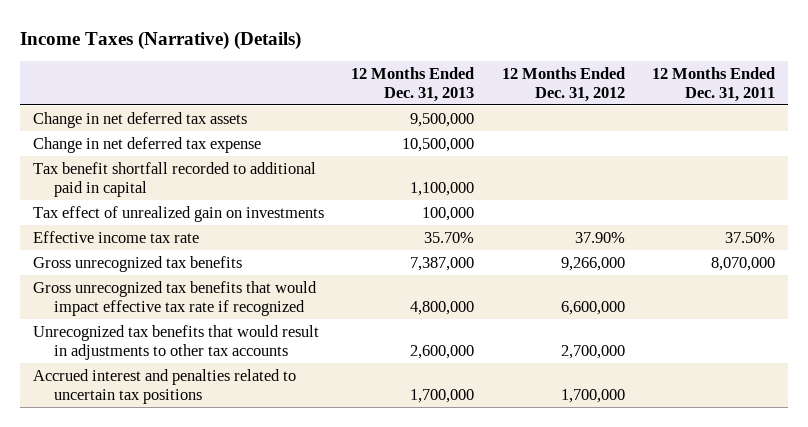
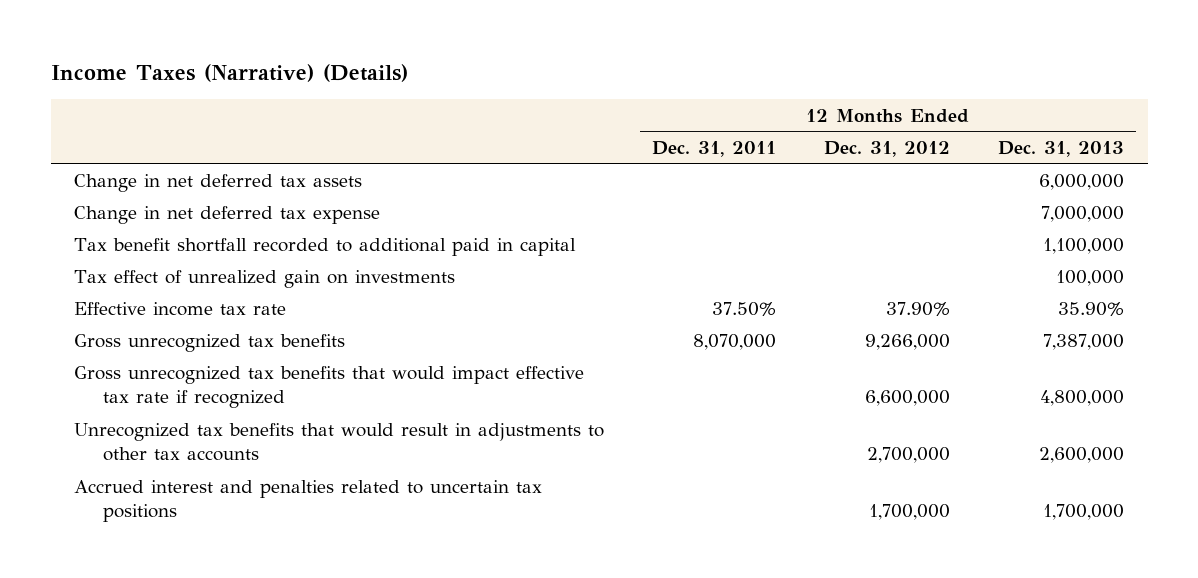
- | 12 Months Ended Dec. 31, 2013 | 12 Months Ended Dec. 31, 2012 | 12 Months Ended Dec. 31, 2011
+ | 12 Months Ended Dec. 31, 2011 | 12 Months Ended Dec. 31, 2012 | 12 Months Ended Dec. 31, 2013
- Change in net deferred tax assets | 9,500,000 | |
- Change in net deferred tax expense | 10,500,000 | |
+ Change in net deferred tax assets | | | 6,000,000
+ Change in net deferred tax expense | | | 7,000,000
- Effective income tax rate | 35.70% | 37.90% | 37.50%
+ Effective income tax rate | 37.50% | 37.90% | 35.90%

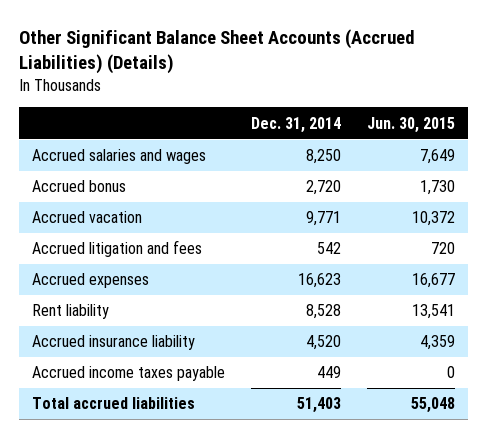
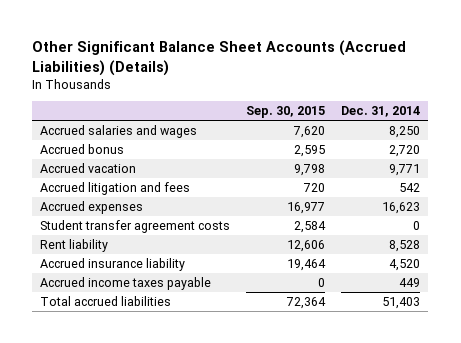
- | Dec. 31, 2014 | Jun. 30, 2015
+ | Sep. 30, 2015 | Dec. 31, 2014
+ Student transfer agreement costs | 2,584 | 0

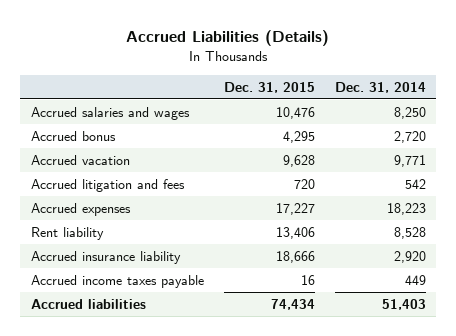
- Other Significant Balance Sheet Accounts (Accrued Liabilities) (Details)
+ Accrued Liabilities (Details)
- | Sep. 30, 2015 | Dec. 31, 2014
+ | Dec. 31, 2015 | Dec. 31, 2014
- Accrued expenses | 16,977 | 16,623
- Student transfer agreement costs | 2,584 | 0
+ Accrued expenses | 17,227 | 18,223
- Accrued insurance liability | 19,464 | 4,520
+ Accrued insurance liability | 18,666 | 2,920
- Total accrued liabilities | 72,364 | 51,403
+ Accrued liabilities | 74,434 | 51,403

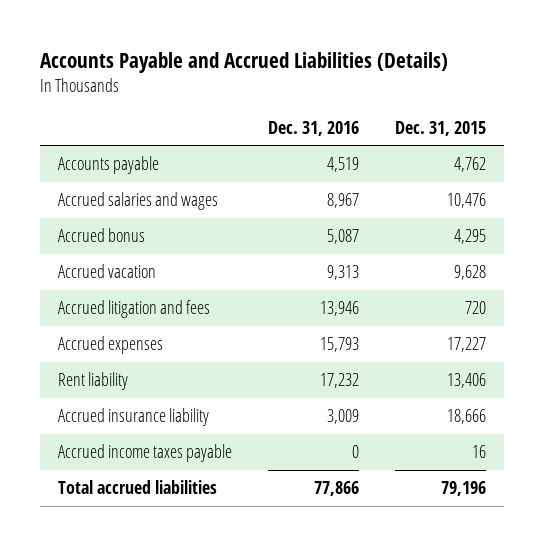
- Accrued Liabilities (Details)
+ Accounts Payable and Accrued Liabilities (Details)
- | Dec. 31, 2015 | Dec. 31, 2014
+ | Dec. 31, 2016 | Dec. 31, 2015
+ Accounts payable | 4,519 | 4,762
- Accrued liabilities | 74,434 | 51,403
+ Total accrued liabilities | 77,866 | 79,196

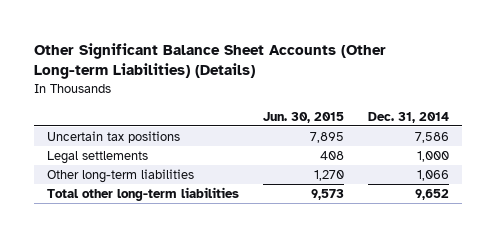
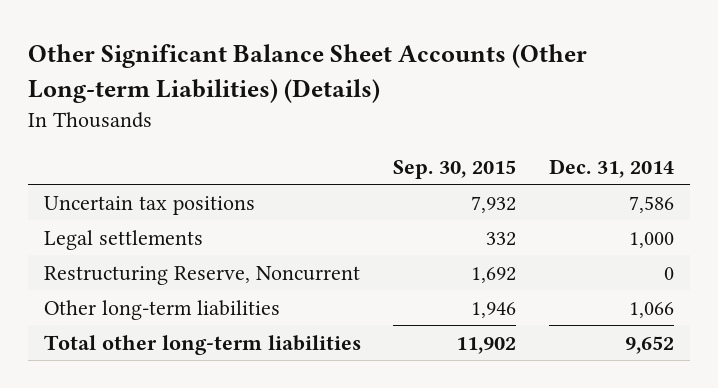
- | Jun. 30, 2015 | Dec. 31, 2014
+ | Sep. 30, 2015 | Dec. 31, 2014
+ Restructuring Reserve, Noncurrent | 1,692 | 0

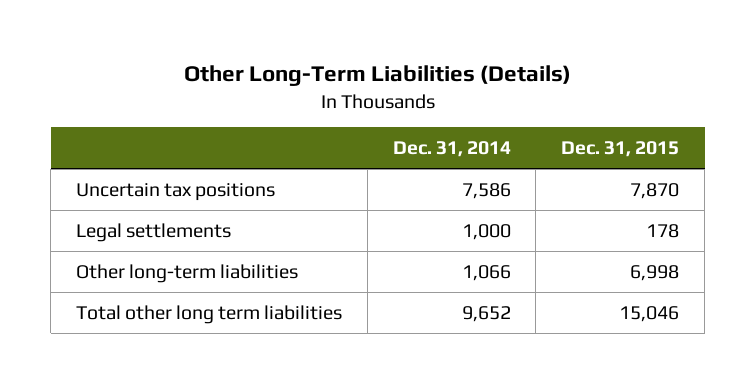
- Other Significant Balance Sheet Accounts (Other Long-term Liabilities) (Details)
+ Other Long-Term Liabilities (Details)
- | Sep. 30, 2015 | Dec. 31, 2014
+ | Dec. 31, 2014 | Dec. 31, 2015
- Restructuring Reserve, Noncurrent | 1,692 | 0
- Total other long-term liabilities | 11,902 | 9,652
+ Total other long term liabilities | 9,652 | 15,046

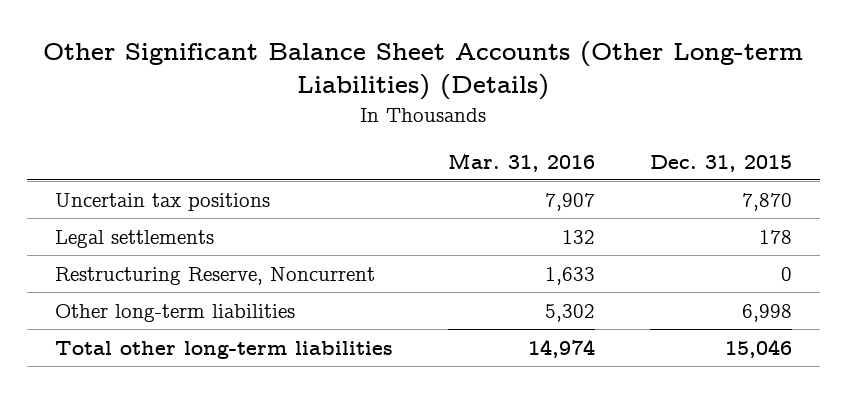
- Other Long-Term Liabilities (Details)
+ Other Significant Balance Sheet Accounts (Other Long-term Liabilities) (Details)
- | Dec. 31, 2014 | Dec. 31, 2015
+ | Mar. 31, 2016 | Dec. 31, 2015
+ Restructuring Reserve, Noncurrent | 1,633 | 0
- Total other long term liabilities | 9,652 | 15,046
+ Total other long-term liabilities | 14,974 | 15,046

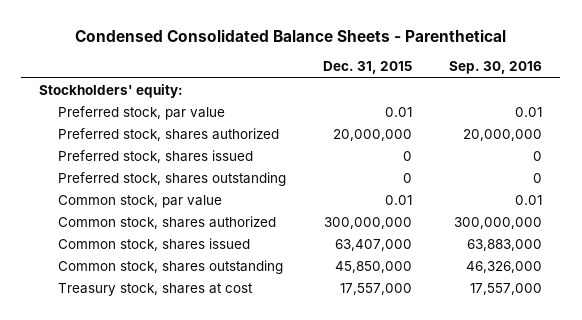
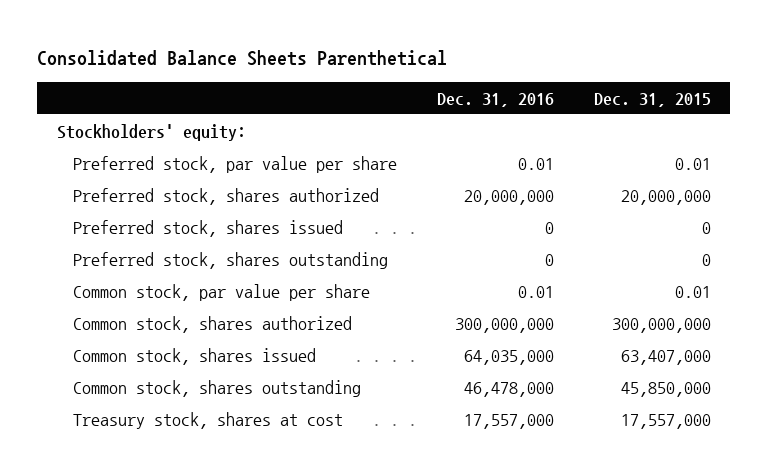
- Condensed Consolidated Balance Sheets - Parenthetical
+ Consolidated Balance Sheets Parenthetical
- | Dec. 31, 2015 | Sep. 30, 2016
+ | Dec. 31, 2016 | Dec. 31, 2015
- Preferred stock, par value | 0.01 | 0.01
+ Preferred stock, par value per share | 0.01 | 0.01
- Common stock, par value | 0.01 | 0.01
+ Common stock, par value per share | 0.01 | 0.01

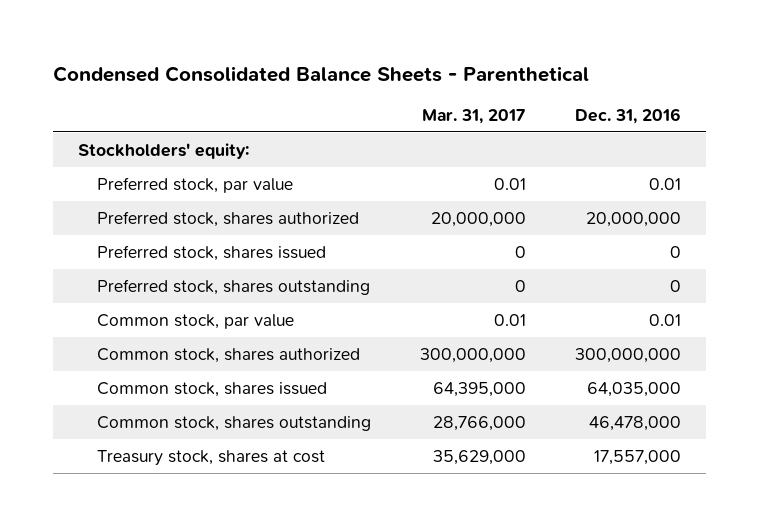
- Consolidated Balance Sheets Parenthetical
+ Condensed Consolidated Balance Sheets - Parenthetical
- | Dec. 31, 2016 | Dec. 31, 2015
+ | Mar. 31, 2017 | Dec. 31, 2016
- Preferred stock, par value per share | 0.01 | 0.01
+ Preferred stock, par value | 0.01 | 0.01
- Common stock, par value per share | 0.01 | 0.01
+ Common stock, par value | 0.01 | 0.01

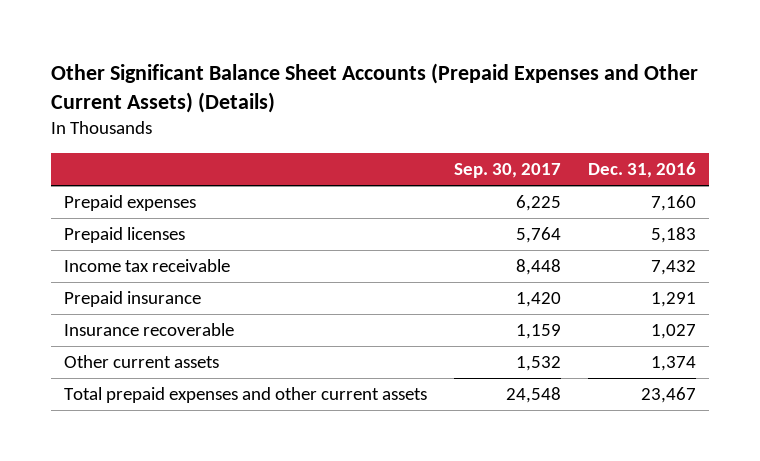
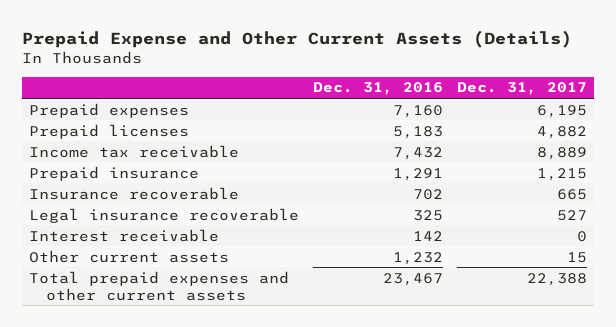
- Other Significant Balance Sheet Accounts (Prepaid Expenses and Other Current Assets) (Details)
+ Prepaid Expense and Other Current Assets (Details)
- | Sep. 30, 2017 | Dec. 31, 2016
+ | Dec. 31, 2016 | Dec. 31, 2017
- Insurance recoverable | 1,159 | 1,027
- Other current assets | 1,532 | 1,374
+ Insurance recoverable | 702 | 665
+ Legal insurance recoverable | 325 | 527
+ Interest receivable | 142 | 0
+ Other current assets | 1,232 | 15

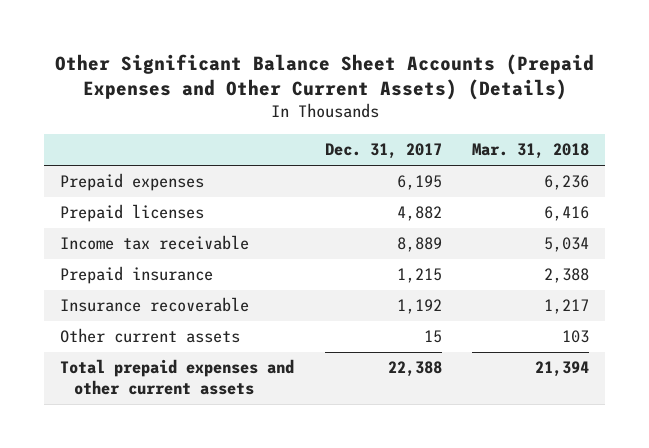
- Prepaid Expense and Other Current Assets (Details)
+ Other Significant Balance Sheet Accounts (Prepaid Expenses and Other Current Assets) (Details)
- | Dec. 31, 2016 | Dec. 31, 2017
+ | Dec. 31, 2017 | Mar. 31, 2018
- Insurance recoverable | 702 | 665
- Legal insurance recoverable | 325 | 527
- Interest receivable | 142 | 0
+ Insurance recoverable | 1,192 | 1,217

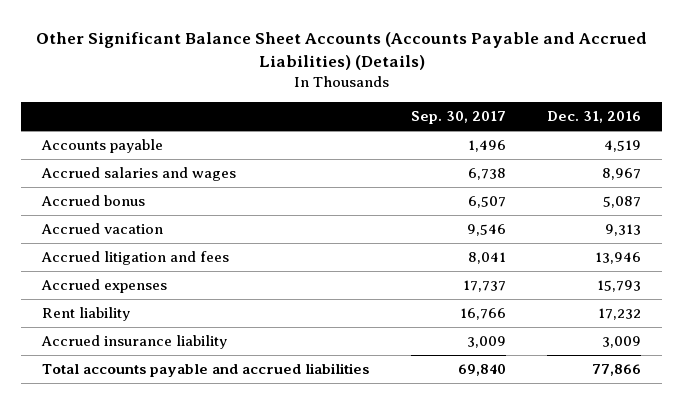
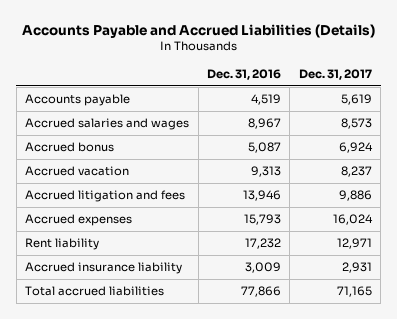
- Other Significant Balance Sheet Accounts (Accounts Payable and Accrued Liabilities) (Details)
+ Accounts Payable and Accrued Liabilities (Details)
- | Sep. 30, 2017 | Dec. 31, 2016
+ | Dec. 31, 2016 | Dec. 31, 2017
- Total accounts payable and accrued liabilities | 69,840 | 77,866
+ Total accrued liabilities | 77,866 | 71,165

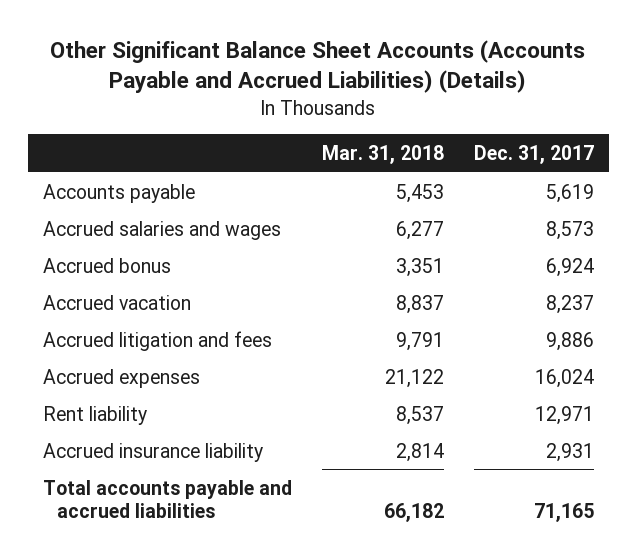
- Accounts Payable and Accrued Liabilities (Details)
+ Other Significant Balance Sheet Accounts (Accounts Payable and Accrued Liabilities) (Details)
- | Dec. 31, 2016 | Dec. 31, 2017
+ | Mar. 31, 2018 | Dec. 31, 2017
- Total accrued liabilities | 77,866 | 71,165
+ Total accounts payable and accrued liabilities | 66,182 | 71,165

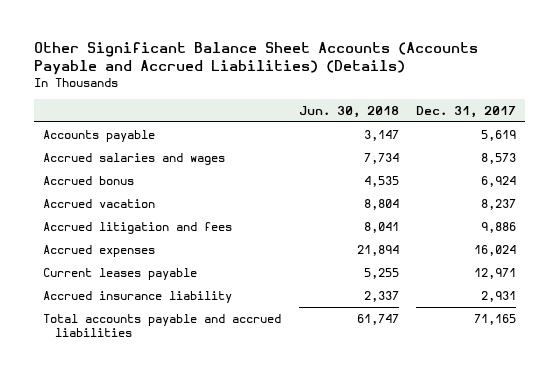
- | Mar. 31, 2018 | Dec. 31, 2017
+ | Jun. 30, 2018 | Dec. 31, 2017
- Rent liability | 8,537 | 12,971
+ Current leases payable | 5,255 | 12,971

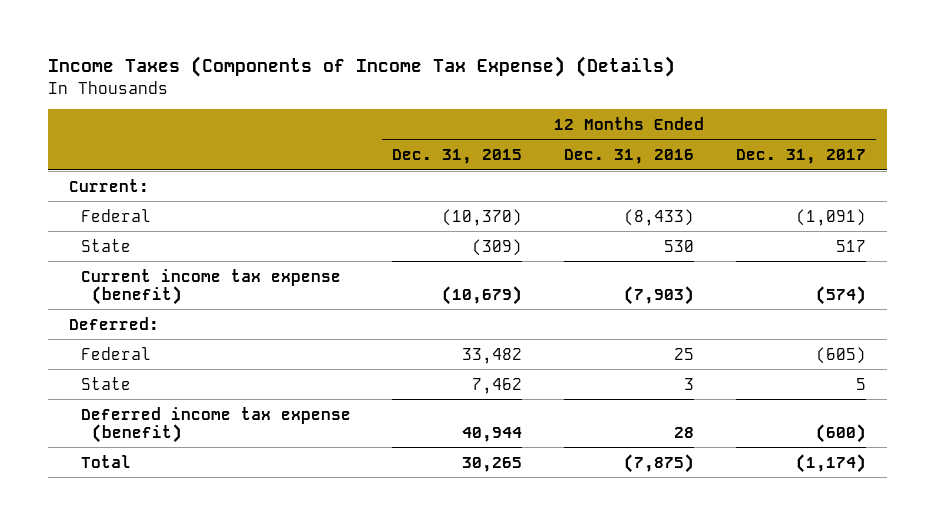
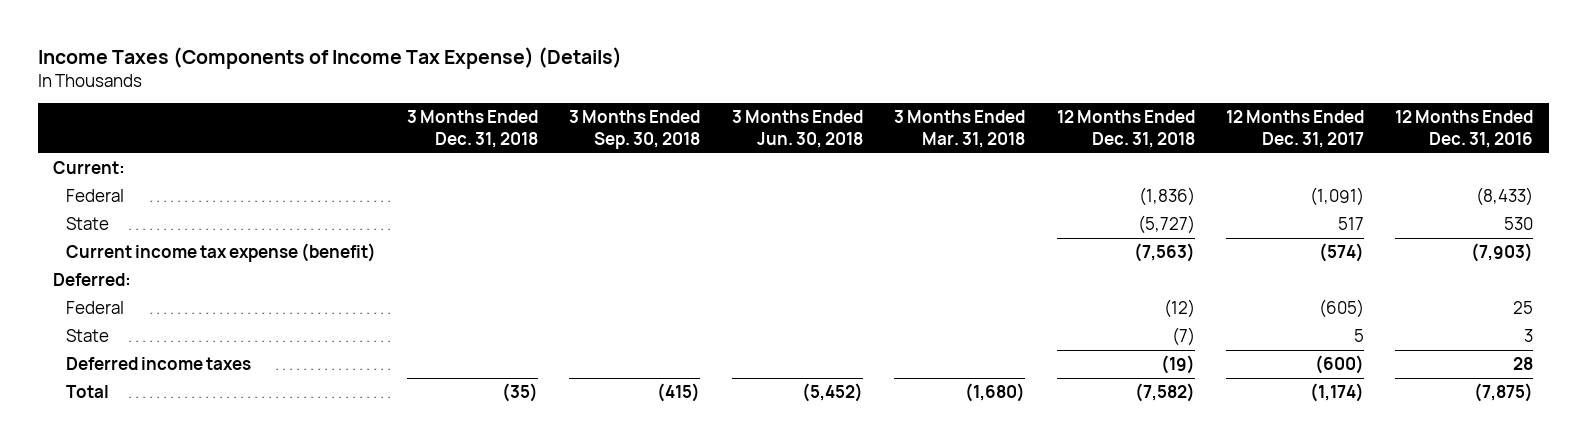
- | 12 Months Ended Dec. 31, 2015 | 12 Months Ended Dec. 31, 2016 | 12 Months Ended Dec. 31, 2017
+ | 3 Months Ended Dec. 31, 2018 | 3 Months Ended Sep. 30, 2018 | 3 Months Ended Jun. 30, 2018 | 3 Months Ended Mar. 31, 2018 | 12 Months Ended Dec. 31, 2018 | 12 Months Ended Dec. 31, 2017 | 12 Months Ended Dec. 31, 2016
- Deferred income tax expense (benefit) | 40,944 | 28 | (600)
+ Deferred income taxes | | | | | (19) | (600) | 28

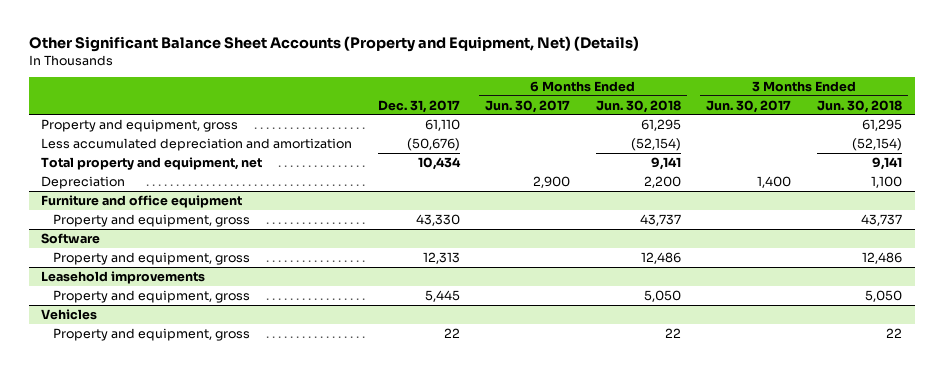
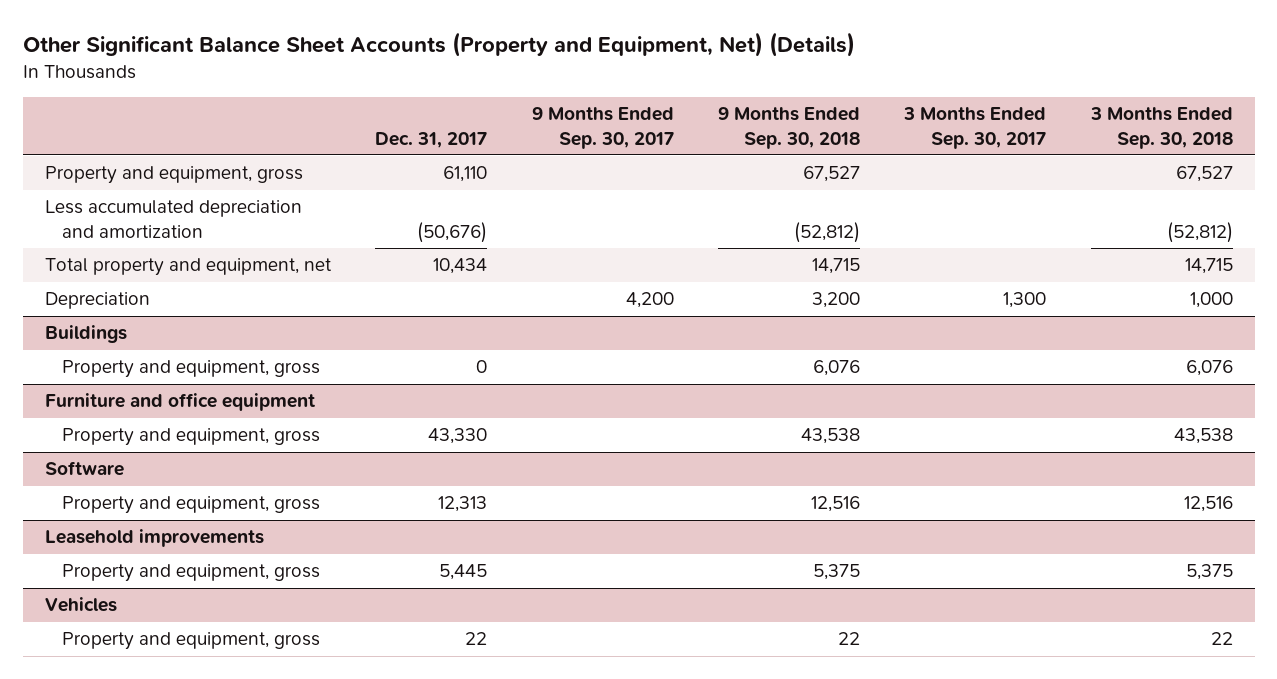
- | Dec. 31, 2017 | 6 Months Ended Jun. 30, 2017 | 6 Months Ended Jun. 30, 2018 | 3 Months Ended Jun. 30, 2017 | 3 Months Ended Jun. 30, 2018
+ | Dec. 31, 2017 | 9 Months Ended Sep. 30, 2017 | 9 Months Ended Sep. 30, 2018 | 3 Months Ended Sep. 30, 2017 | 3 Months Ended Sep. 30, 2018
+ Buildings
+ Property and equipment, gross | 0 | | 6,076 | | 6,076

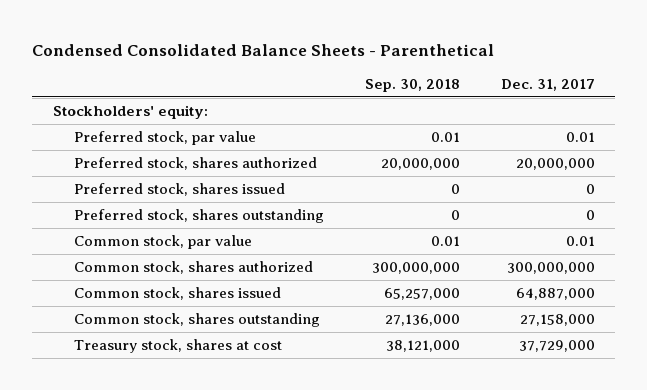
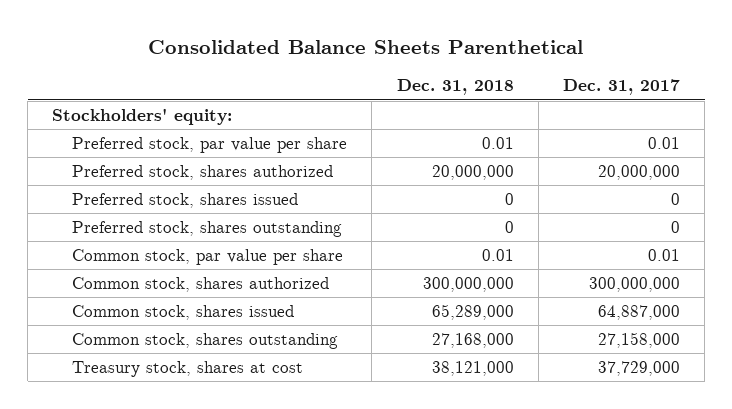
- Condensed Consolidated Balance Sheets - Parenthetical
+ Consolidated Balance Sheets Parenthetical
- | Sep. 30, 2018 | Dec. 31, 2017
+ | Dec. 31, 2018 | Dec. 31, 2017
- Preferred stock, par value | 0.01 | 0.01
+ Preferred stock, par value per share | 0.01 | 0.01
- Common stock, par value | 0.01 | 0.01
+ Common stock, par value per share | 0.01 | 0.01

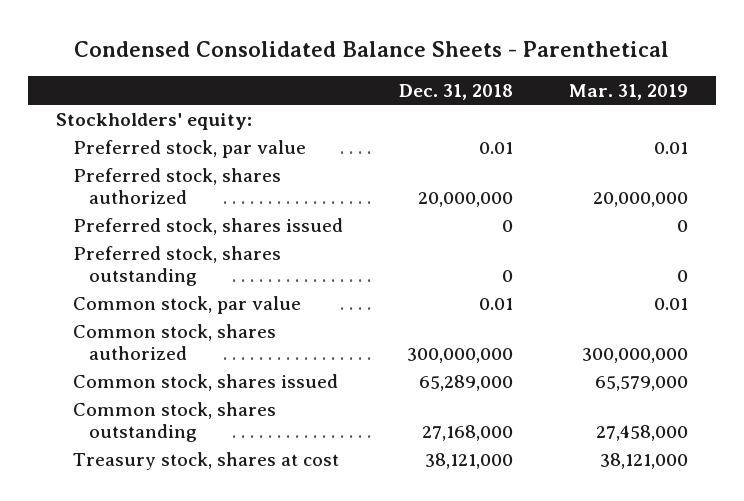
- Consolidated Balance Sheets Parenthetical
+ Condensed Consolidated Balance Sheets - Parenthetical
- | Dec. 31, 2018 | Dec. 31, 2017
+ | Dec. 31, 2018 | Mar. 31, 2019
- Preferred stock, par value per share | 0.01 | 0.01
+ Preferred stock, par value | 0.01 | 0.01
- Common stock, par value per share | 0.01 | 0.01
+ Common stock, par value | 0.01 | 0.01

